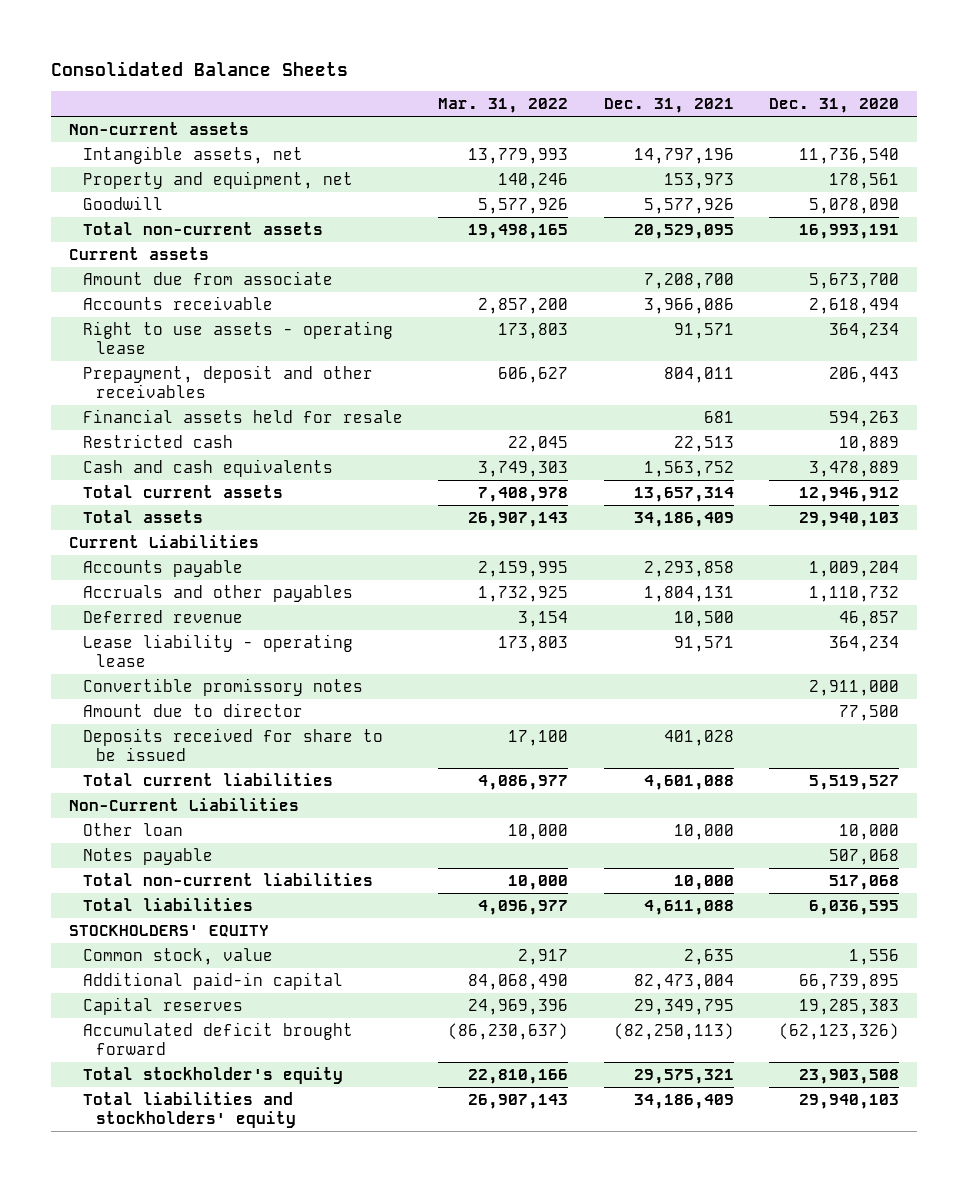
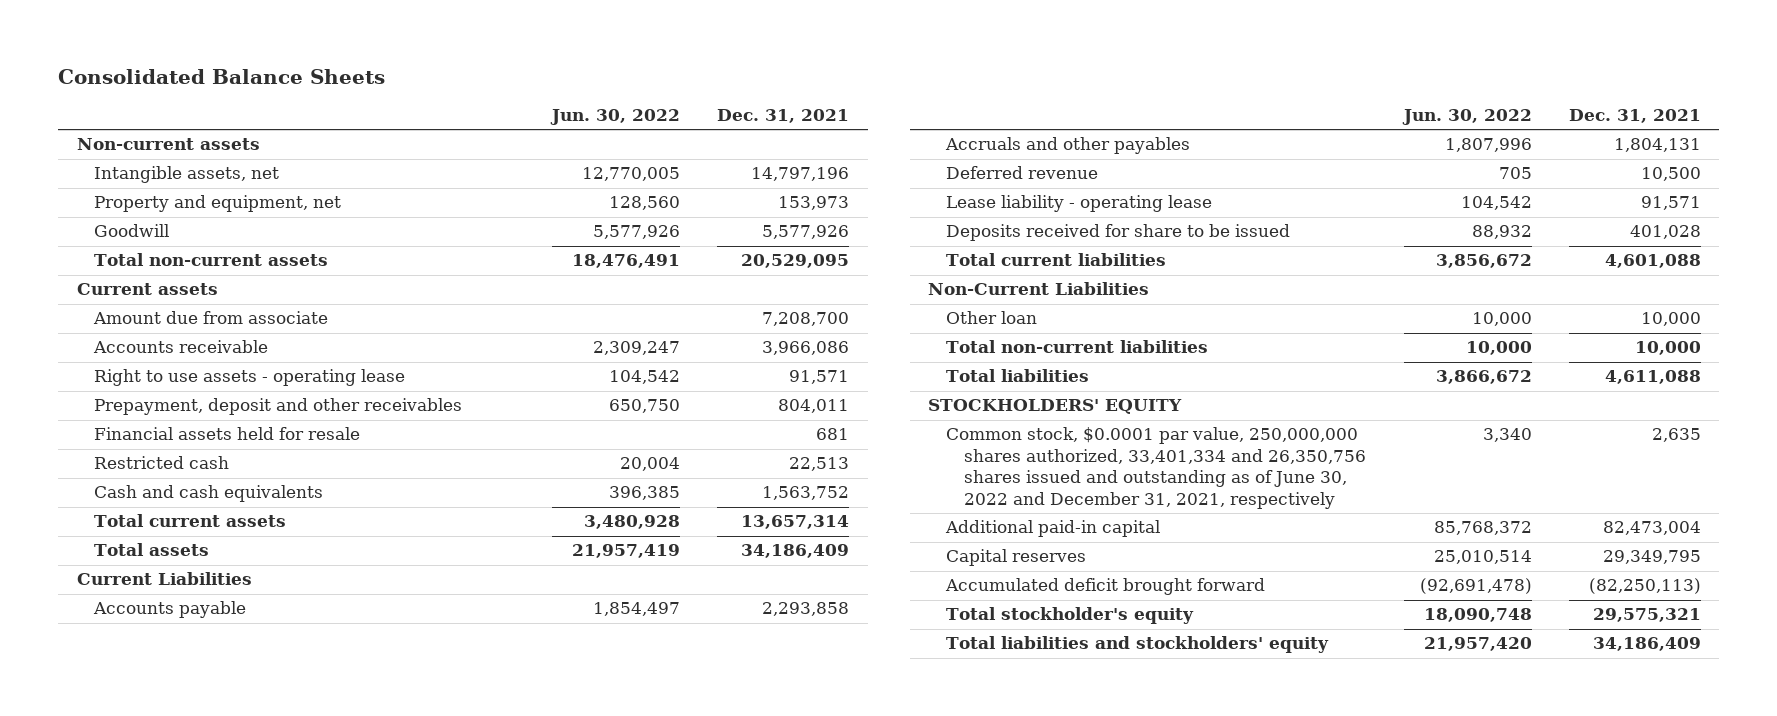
- | Mar. 31, 2022 | Dec. 31, 2021 | Dec. 31, 2020
+ | Jun. 30, 2022 | Dec. 31, 2021
- Convertible promissory notes | | | 2,911,000
- Amount due to director | | | 77,500
- Notes payable | | | 507,068
- Common stock, value | 2,917 | 2,635 | 1,556
+ Common stock, $0.0001 par value, 250,000,000 shares authorized, 33,401,334 and 26,350,756 shares issued and outstanding as of June 30, 2022 and December 31, 2021, respectively | 3,340 | 2,635

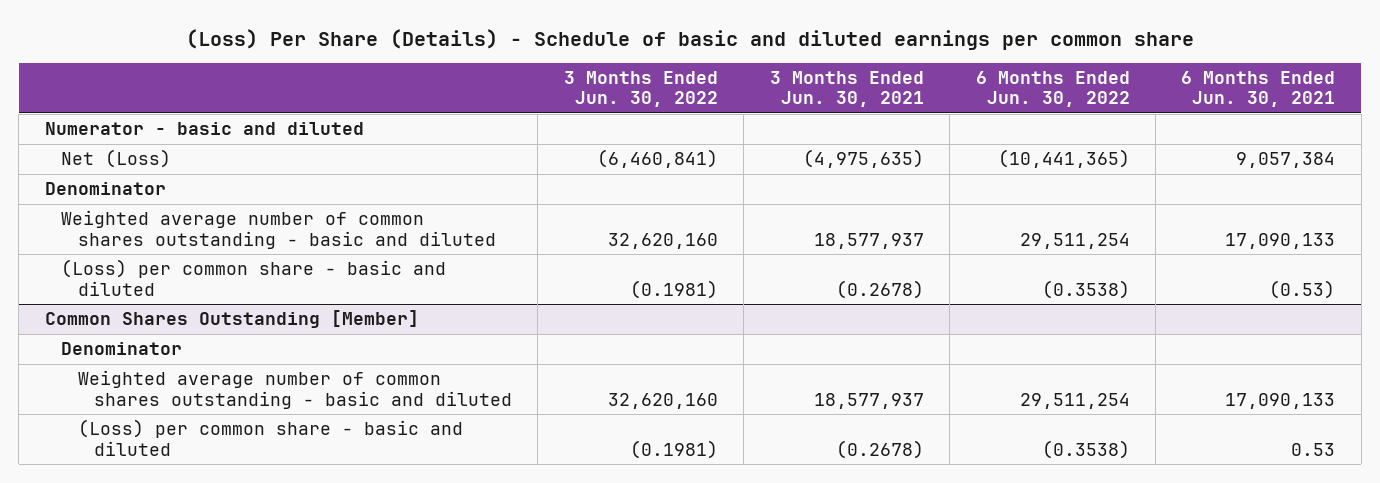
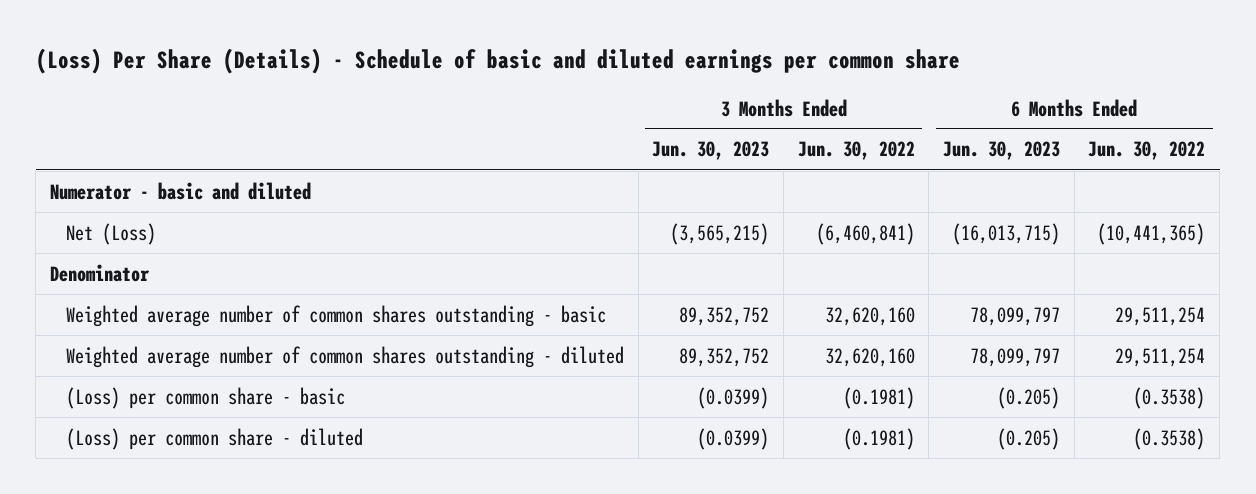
- | 3 Months Ended Jun. 30, 2022 | 3 Months Ended Jun. 30, 2021 | 6 Months Ended Jun. 30, 2022 | 6 Months Ended Jun. 30, 2021
+ | 3 Months Ended Jun. 30, 2023 | 3 Months Ended Jun. 30, 2022 | 6 Months Ended Jun. 30, 2023 | 6 Months Ended Jun. 30, 2022
- Weighted average number of common shares outstanding - basic and diluted | 32,620,160 | 18,577,937 | 29,511,254 | 17,090,133
- (Loss) per common share - basic and diluted | (0.1981) | (0.2678) | (0.3538) | (0.53)
- Common Shares Outstanding [Member]
- Denominator
- Weighted average number of common shares outstanding - basic and diluted | 32,620,160 | 18,577,937 | 29,511,254 | 17,090,133
- (Loss) per common share - basic and diluted | (0.1981) | (0.2678) | (0.3538) | 0.53
+ Weighted average number of common shares outstanding - basic | 89,352,752 | 32,620,160 | 78,099,797 | 29,511,254
+ Weighted average number of common shares outstanding - diluted | 89,352,752 | 32,620,160 | 78,099,797 | 29,511,254
+ (Loss) per common share - basic | (0.0399) | (0.1981) | (0.205) | (0.3538)
+ (Loss) per common share - diluted | (0.0399) | (0.1981) | (0.205) | (0.3538)

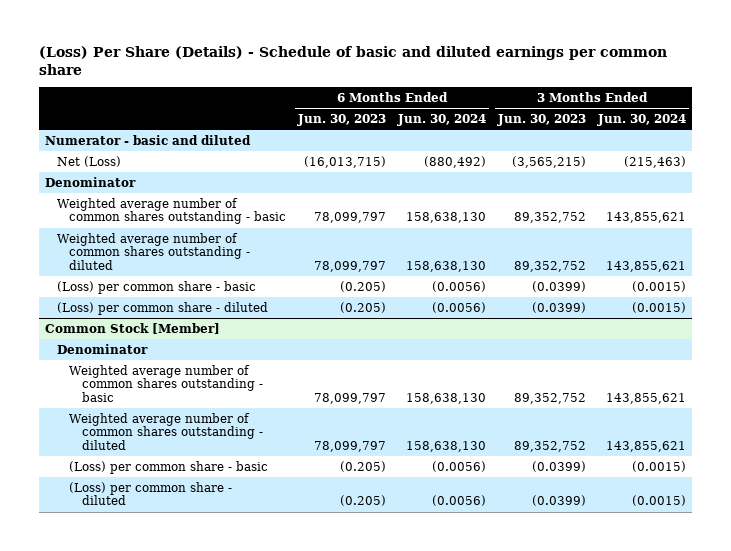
- | 3 Months Ended Jun. 30, 2023 | 3 Months Ended Jun. 30, 2022 | 6 Months Ended Jun. 30, 2023 | 6 Months Ended Jun. 30, 2022
+ | 6 Months Ended Jun. 30, 2023 | 6 Months Ended Jun. 30, 2024 | 3 Months Ended Jun. 30, 2023 | 3 Months Ended Jun. 30, 2024
+ Common Stock [Member]
+ Denominator
+ Weighted average number of common shares outstanding - basic | 78,099,797 | 158,638,130 | 89,352,752 | 143,855,621
+ Weighted average number of common shares outstanding - diluted | 78,099,797 | 158,638,130 | 89,352,752 | 143,855,621
+ (Loss) per common share - basic | (0.205) | (0.0056) | (0.0399) | (0.0015)
+ (Loss) per common share - diluted | (0.205) | (0.0056) | (0.0399) | (0.0015)

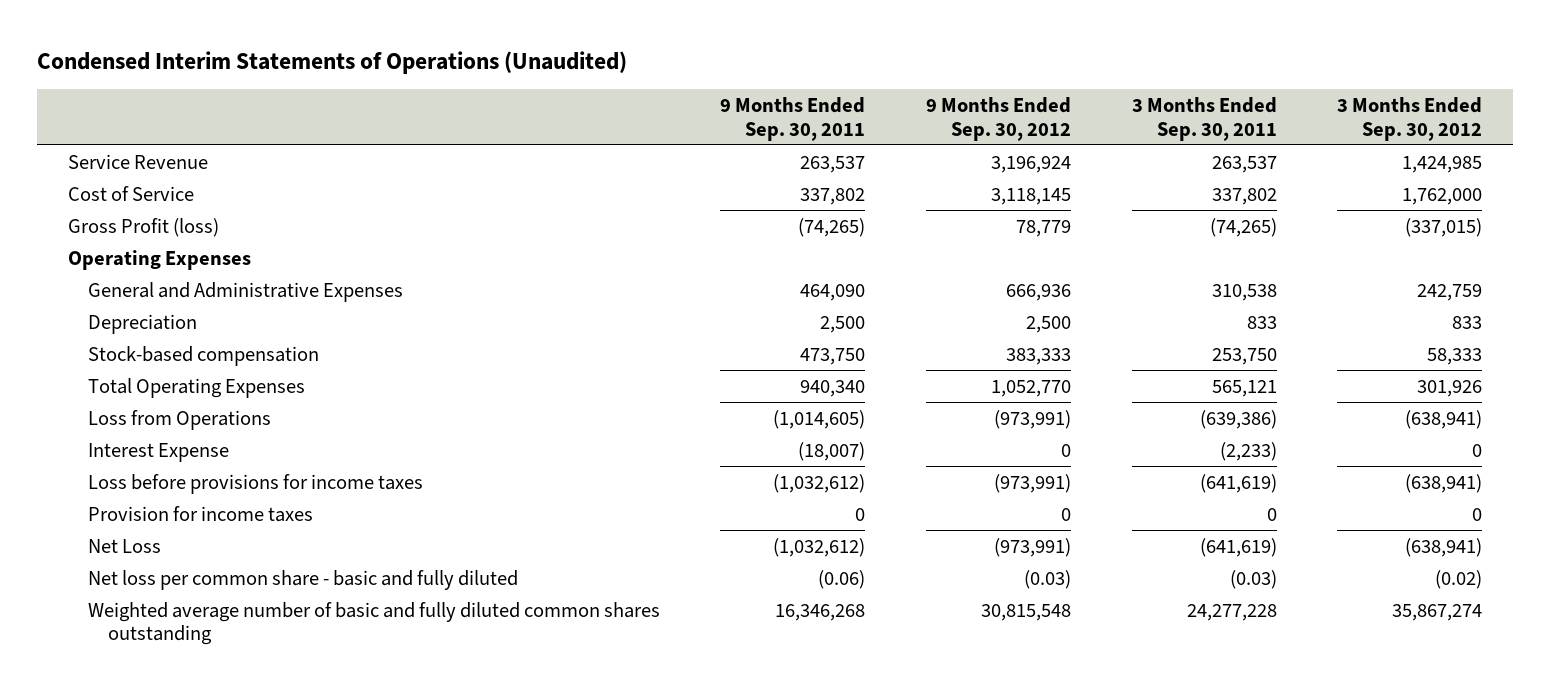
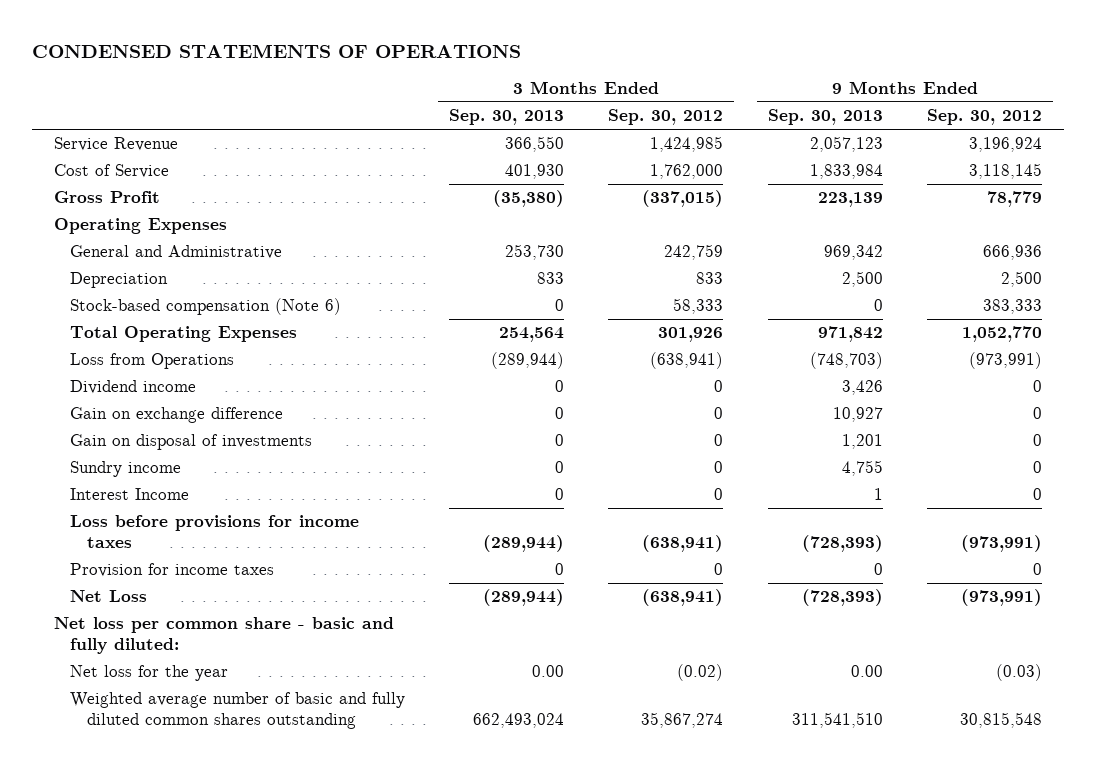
- Condensed Interim Statements of Operations (Unaudited)
+ CONDENSED STATEMENTS OF OPERATIONS
- | 9 Months Ended Sep. 30, 2011 | 9 Months Ended Sep. 30, 2012 | 3 Months Ended Sep. 30, 2011 | 3 Months Ended Sep. 30, 2012
+ | 3 Months Ended Sep. 30, 2013 | 3 Months Ended Sep. 30, 2012 | 9 Months Ended Sep. 30, 2013 | 9 Months Ended Sep. 30, 2012
- Gross Profit (loss) | (74,265) | 78,779 | (74,265) | (337,015)
+ Gross Profit | (35,380) | (337,015) | 223,139 | 78,779
- General and Administrative Expenses | 464,090 | 666,936 | 310,538 | 242,759
+ General and Administrative | 253,730 | 242,759 | 969,342 | 666,936
- Stock-based compensation | 473,750 | 383,333 | 253,750 | 58,333
+ Stock-based compensation (Note 6) | 0 | 58,333 | 0 | 383,333
- Interest Expense | (18,007) | 0 | (2,233) | 0
+ Dividend income | 0 | 0 | 3,426 | 0
+ Gain on exchange difference | 0 | 0 | 10,927 | 0
+ Gain on disposal of investments | 0 | 0 | 1,201 | 0
+ Sundry income | 0 | 0 | 4,755 | 0
+ Interest Income | 0 | 0 | 1 | 0
- Net loss per common share - basic and fully diluted | (0.06) | (0.03) | (0.03) | (0.02)
+ Net loss per common share - basic and fully diluted:
+ Net loss for the year | 0.00 | (0.02) | 0.00 | (0.03)

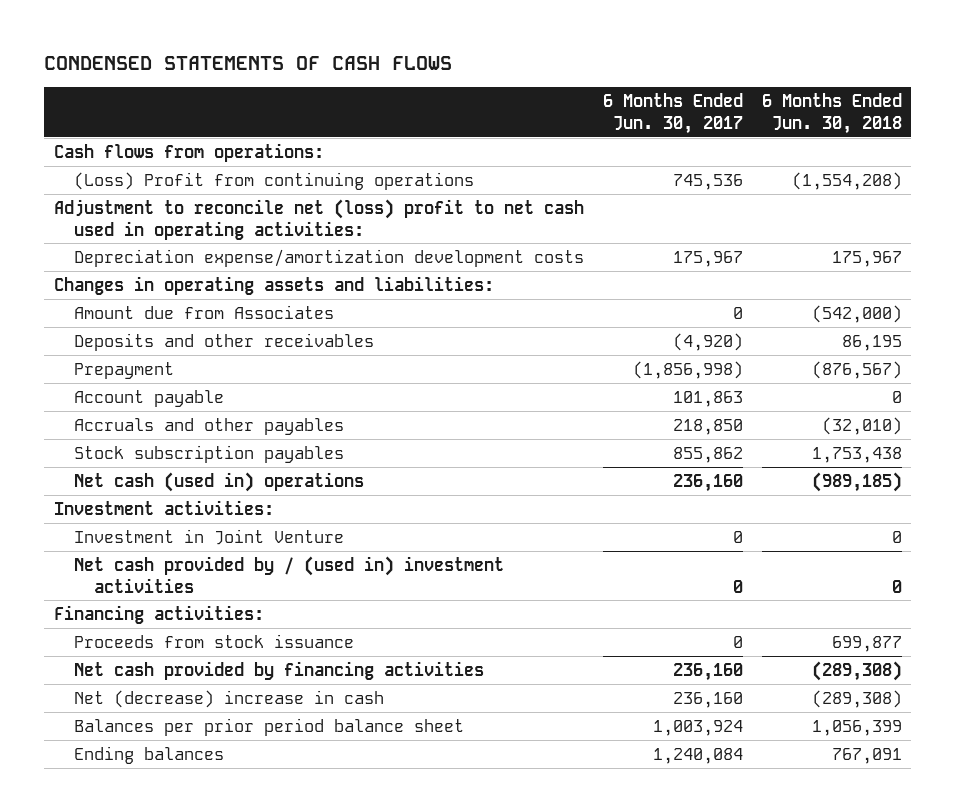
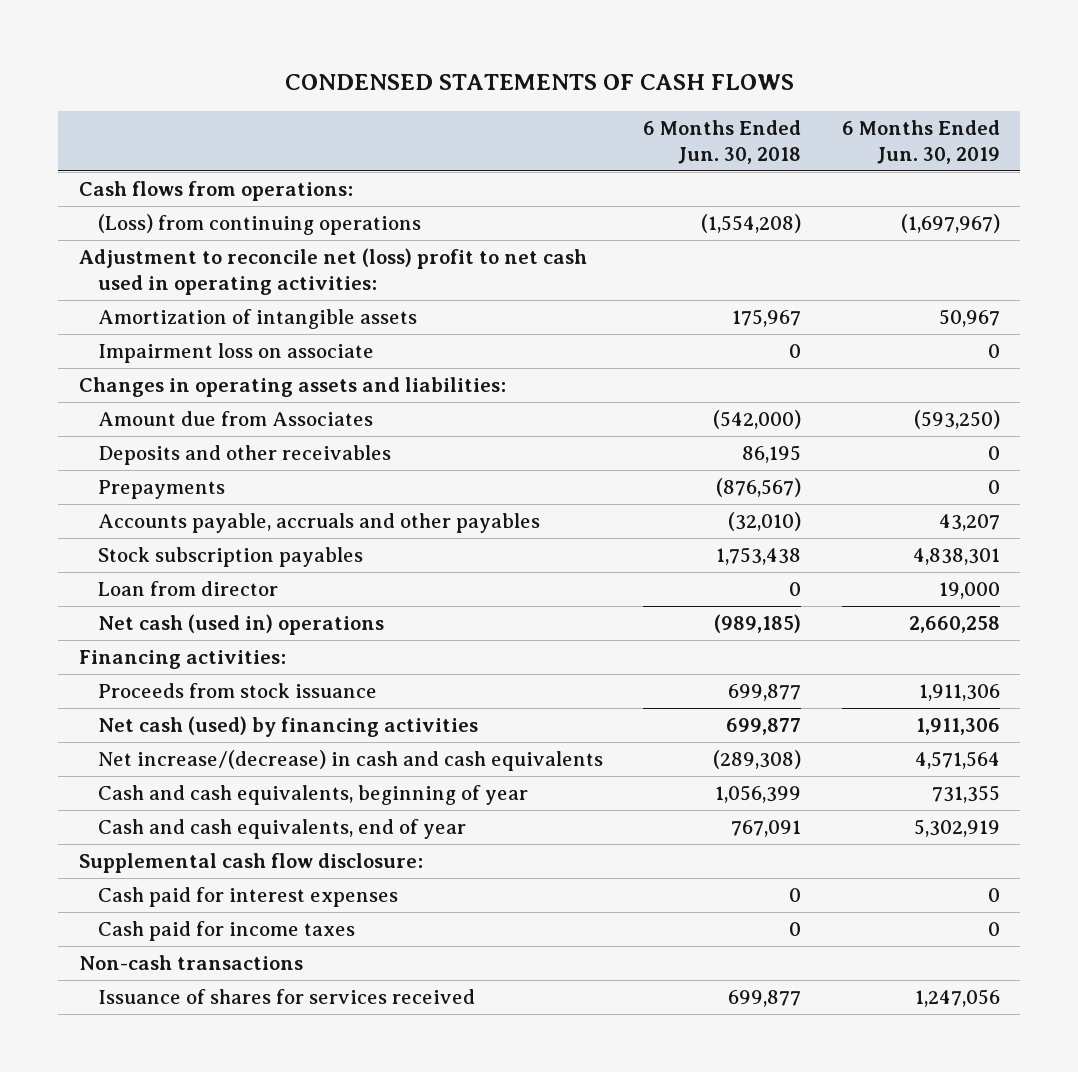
- | 6 Months Ended Jun. 30, 2017 | 6 Months Ended Jun. 30, 2018
+ | 6 Months Ended Jun. 30, 2018 | 6 Months Ended Jun. 30, 2019
- (Loss) Profit from continuing operations | 745,536 | (1,554,208)
+ (Loss) from continuing operations | (1,554,208) | (1,697,967)
- Depreciation expense/amortization development costs | 175,967 | 175,967
+ Amortization of intangible assets | 175,967 | 50,967
+ Impairment loss on associate | 0 | 0
- Prepayment | (1,856,998) | (876,567)
- Account payable | 101,863 | 0
- Accruals and other payables | 218,850 | (32,010)
+ Prepayments | (876,567) | 0
+ Accounts payable, accruals and other payables | (32,010) | 43,207
+ Loan from director | 0 | 19,000
- Investment activities:
- Investment in Joint Venture | 0 | 0
- Net cash provided by / (used in) investment activities | 0 | 0
- Net cash provided by financing activities | 236,160 | (289,308)
- Net (decrease) increase in cash | 236,160 | (289,308)
- Balances per prior period balance sheet | 1,003,924 | 1,056,399
- Ending balances | 1,240,084 | 767,091
+ Net cash (used) by financing activities | 699,877 | 1,911,306
+ Net increase/(decrease) in cash and cash equivalents | (289,308) | 4,571,564
+ Cash and cash equivalents, beginning of year | 1,056,399 | 731,355
+ Cash and cash equivalents, end of year | 767,091 | 5,302,919
+ Supplemental cash flow disclosure:
+ Cash paid for interest expenses | 0 | 0
+ Cash paid for income taxes | 0 | 0
+ Non-cash transactions
+ Issuance of shares for services received | 699,877 | 1,247,056

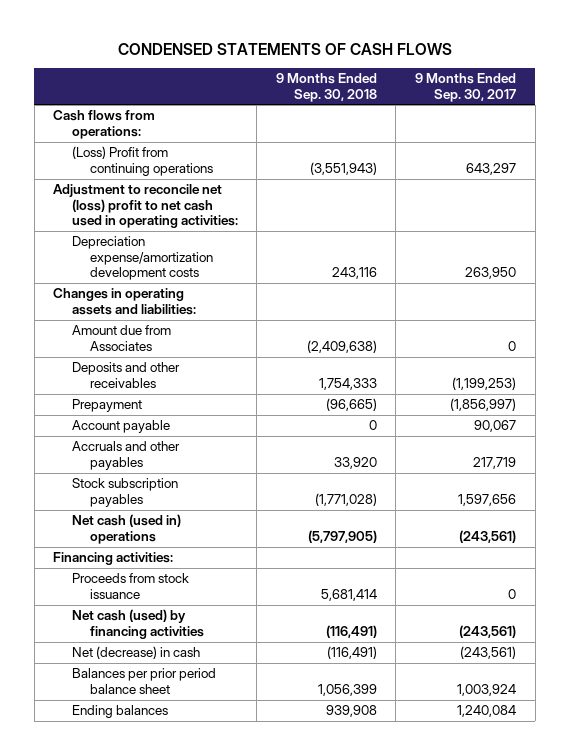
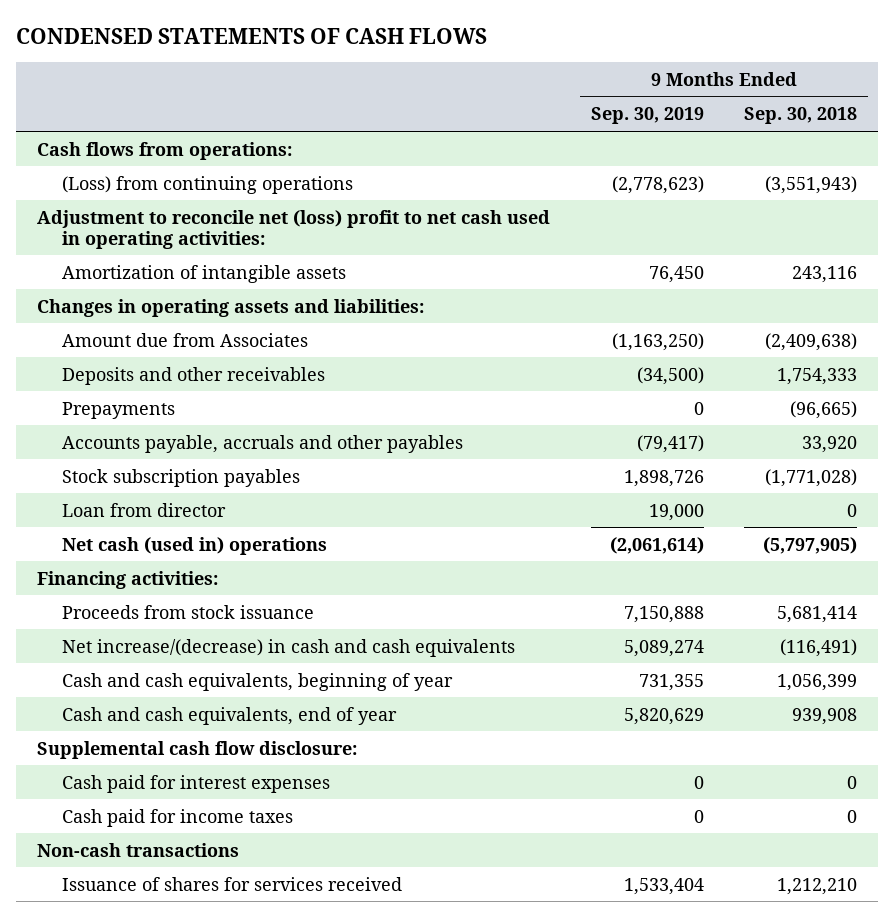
- | 9 Months Ended Sep. 30, 2018 | 9 Months Ended Sep. 30, 2017
+ | 9 Months Ended Sep. 30, 2019 | 9 Months Ended Sep. 30, 2018
- (Loss) Profit from continuing operations | (3,551,943) | 643,297
+ (Loss) from continuing operations | (2,778,623) | (3,551,943)
- Depreciation expense/amortization development costs | 243,116 | 263,950
+ Amortization of intangible assets | 76,450 | 243,116
- Prepayment | (96,665) | (1,856,997)
- Account payable | 0 | 90,067
- Accruals and other payables | 33,920 | 217,719
+ Prepayments | 0 | (96,665)
+ Accounts payable, accruals and other payables | (79,417) | 33,920
+ Loan from director | 19,000 | 0
- Net cash (used) by financing activities | (116,491) | (243,561)
- Net (decrease) in cash | (116,491) | (243,561)
- Balances per prior period balance sheet | 1,056,399 | 1,003,924
- Ending balances | 939,908 | 1,240,084
+ Net increase/(decrease) in cash and cash equivalents | 5,089,274 | (116,491)
+ Cash and cash equivalents, beginning of year | 731,355 | 1,056,399
+ Cash and cash equivalents, end of year | 5,820,629 | 939,908
+ Supplemental cash flow disclosure:
+ Cash paid for interest expenses | 0 | 0
+ Cash paid for income taxes | 0 | 0
+ Non-cash transactions
+ Issuance of shares for services received | 1,533,404 | 1,212,210

